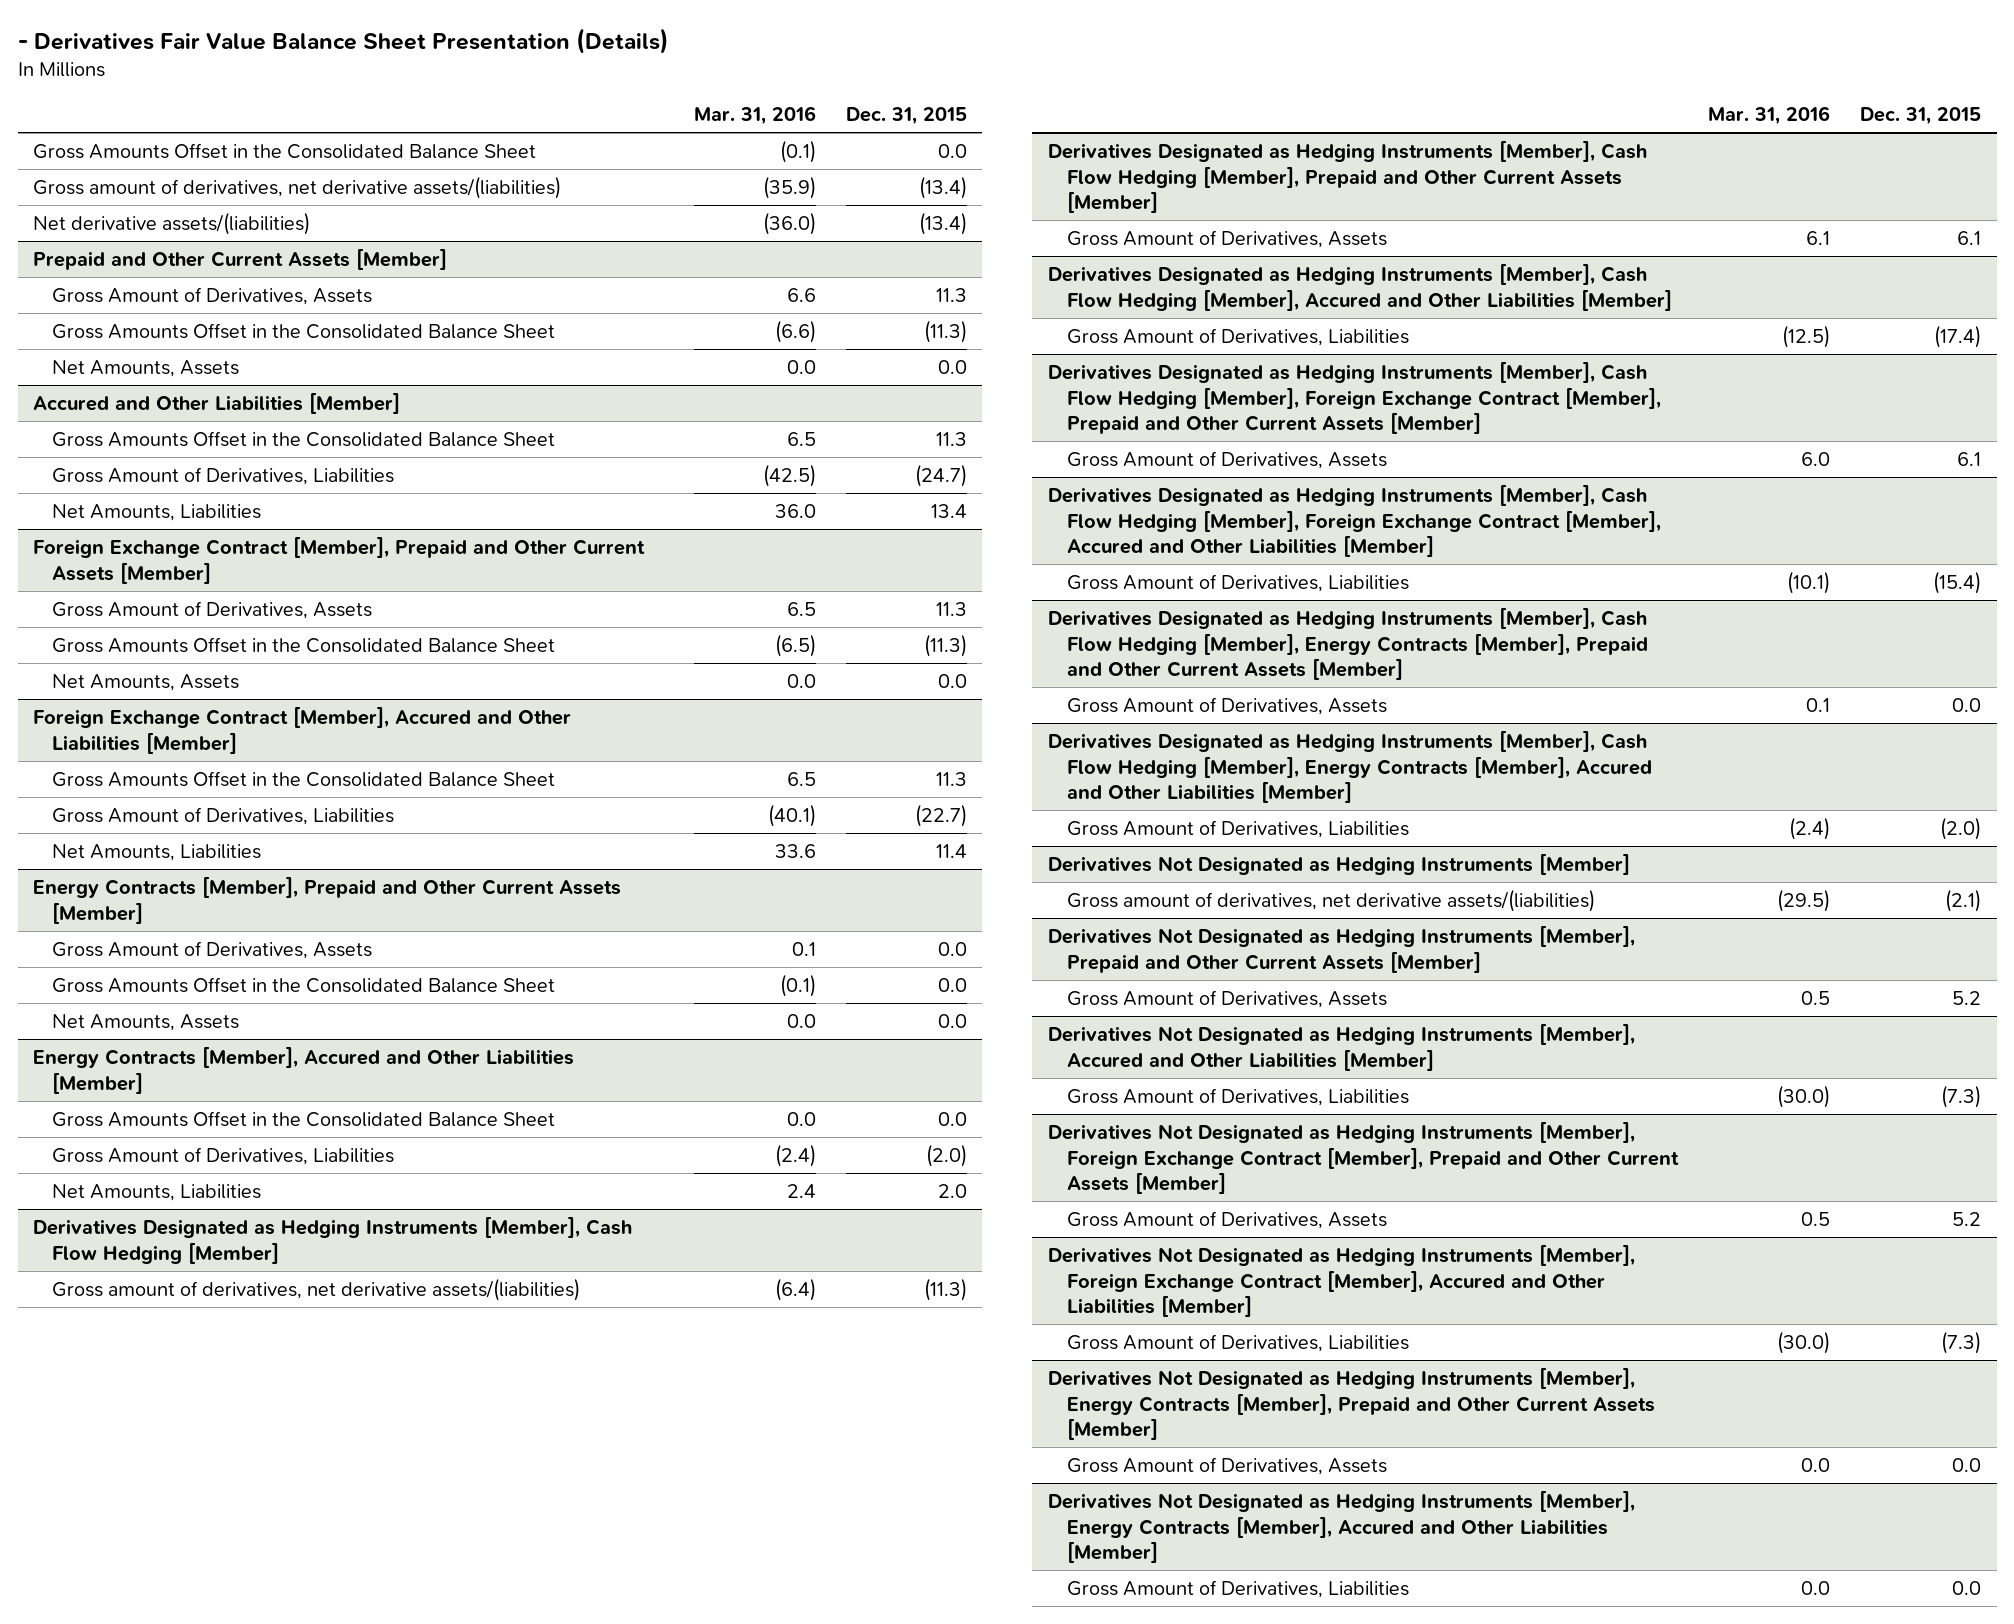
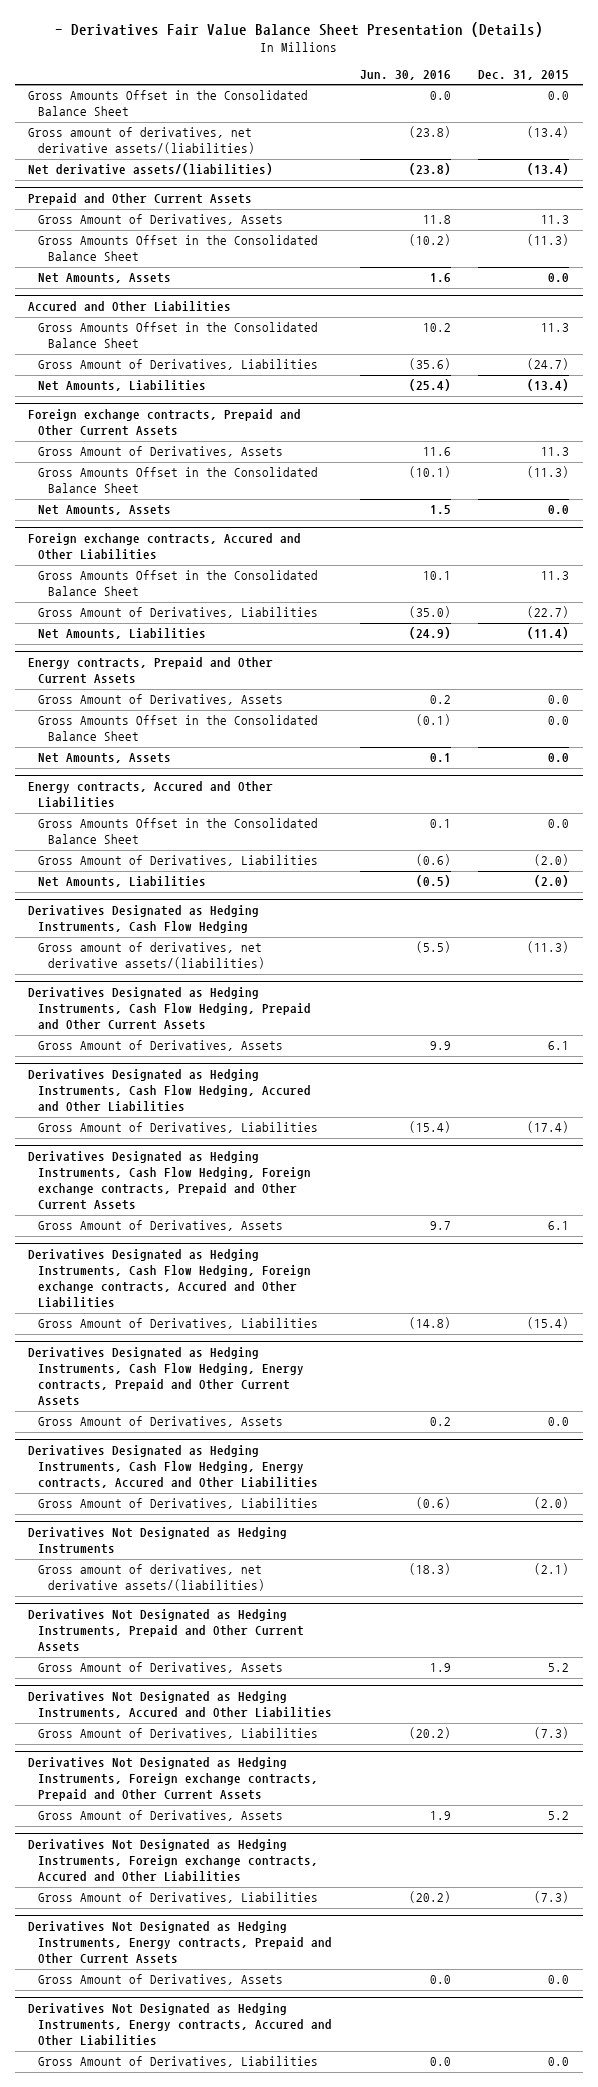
- | Mar. 31, 2016 | Dec. 31, 2015
+ | Jun. 30, 2016 | Dec. 31, 2015
- Prepaid and Other Current Assets [Member]
+ Prepaid and Other Current Assets
- Accured and Other Liabilities [Member]
+ Accured and Other Liabilities
- Net Amounts, Liabilities | 36.0 | 13.4
- Foreign Exchange Contract [Member], Prepaid and Other Current Assets [Member]
+ Net Amounts, Liabilities | (25.4) | (13.4)
+ Foreign exchange contracts, Prepaid and Other Current Assets
- Foreign Exchange Contract [Member], Accured and Other Liabilities [Member]
+ Foreign exchange contracts, Accured and Other Liabilities
- Net Amounts, Liabilities | 33.6 | 11.4
- Energy Contracts [Member], Prepaid and Other Current Assets [Member]
+ Net Amounts, Liabilities | (24.9) | (11.4)
+ Energy contracts, Prepaid and Other Current Assets
- Energy Contracts [Member], Accured and Other Liabilities [Member]
+ Energy contracts, Accured and Other Liabilities
- Net Amounts, Liabilities | 2.4 | 2.0
- Derivatives Designated as Hedging Instruments [Member], Cash Flow Hedging [Member]
+ Net Amounts, Liabilities | (0.5) | (2.0)
+ Derivatives Designated as Hedging Instruments, Cash Flow Hedging
- Derivatives Designated as Hedging Instruments [Member], Cash Flow Hedging [Member], Prepaid and Other Current Assets [Member]
+ Derivatives Designated as Hedging Instruments, Cash Flow Hedging, Prepaid and Other Current Assets
- Derivatives Designated as Hedging Instruments [Member], Cash Flow Hedging [Member], Accured and Other Liabilities [Member]
+ Derivatives Designated as Hedging Instruments, Cash Flow Hedging, Accured and Other Liabilities
- Derivatives Designated as Hedging Instruments [Member], Cash Flow Hedging [Member], Foreign Exchange Contract [Member], Prepaid and Other Current Assets [Member]
+ Derivatives Designated as Hedging Instruments, Cash Flow Hedging, Foreign exchange contracts, Prepaid and Other Current Assets
- Derivatives Designated as Hedging Instruments [Member], Cash Flow Hedging [Member], Foreign Exchange Contract [Member], Accured and Other Liabilities [Member]
+ Derivatives Designated as Hedging Instruments, Cash Flow Hedging, Foreign exchange contracts, Accured and Other Liabilities
- Derivatives Designated as Hedging Instruments [Member], Cash Flow Hedging [Member], Energy Contracts [Member], Prepaid and Other Current Assets [Member]
+ Derivatives Designated as Hedging Instruments, Cash Flow Hedging, Energy contracts, Prepaid and Other Current Assets
- Derivatives Designated as Hedging Instruments [Member], Cash Flow Hedging [Member], Energy Contracts [Member], Accured and Other Liabilities [Member]
+ Derivatives Designated as Hedging Instruments, Cash Flow Hedging, Energy contracts, Accured and Other Liabilities
- Derivatives Not Designated as Hedging Instruments [Member]
+ Derivatives Not Designated as Hedging Instruments
- Derivatives Not Designated as Hedging Instruments [Member], Prepaid and Other Current Assets [Member]
+ Derivatives Not Designated as Hedging Instruments, Prepaid and Other Current Assets
- Derivatives Not Designated as Hedging Instruments [Member], Accured and Other Liabilities [Member]
+ Derivatives Not Designated as Hedging Instruments, Accured and Other Liabilities
- Derivatives Not Designated as Hedging Instruments [Member], Foreign Exchange Contract [Member], Prepaid and Other Current Assets [Member]
+ Derivatives Not Designated as Hedging Instruments, Foreign exchange contracts, Prepaid and Other Current Assets
- Derivatives Not Designated as Hedging Instruments [Member], Foreign Exchange Contract [Member], Accured and Other Liabilities [Member]
+ Derivatives Not Designated as Hedging Instruments, Foreign exchange contracts, Accured and Other Liabilities
- Derivatives Not Designated as Hedging Instruments [Member], Energy Contracts [Member], Prepaid and Other Current Assets [Member]
+ Derivatives Not Designated as Hedging Instruments, Energy contracts, Prepaid and Other Current Assets
- Derivatives Not Designated as Hedging Instruments [Member], Energy Contracts [Member], Accured and Other Liabilities [Member]
+ Derivatives Not Designated as Hedging Instruments, Energy contracts, Accured and Other Liabilities

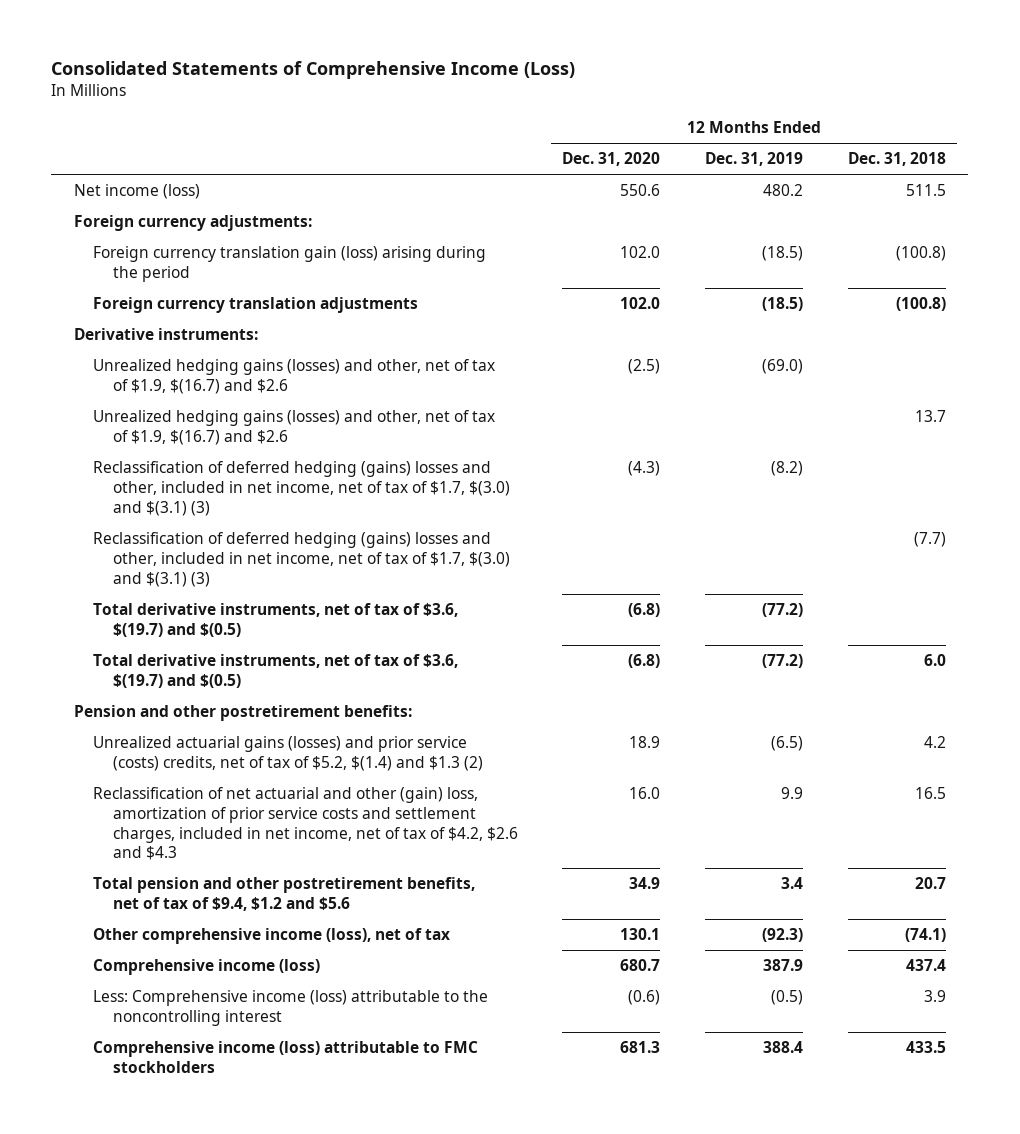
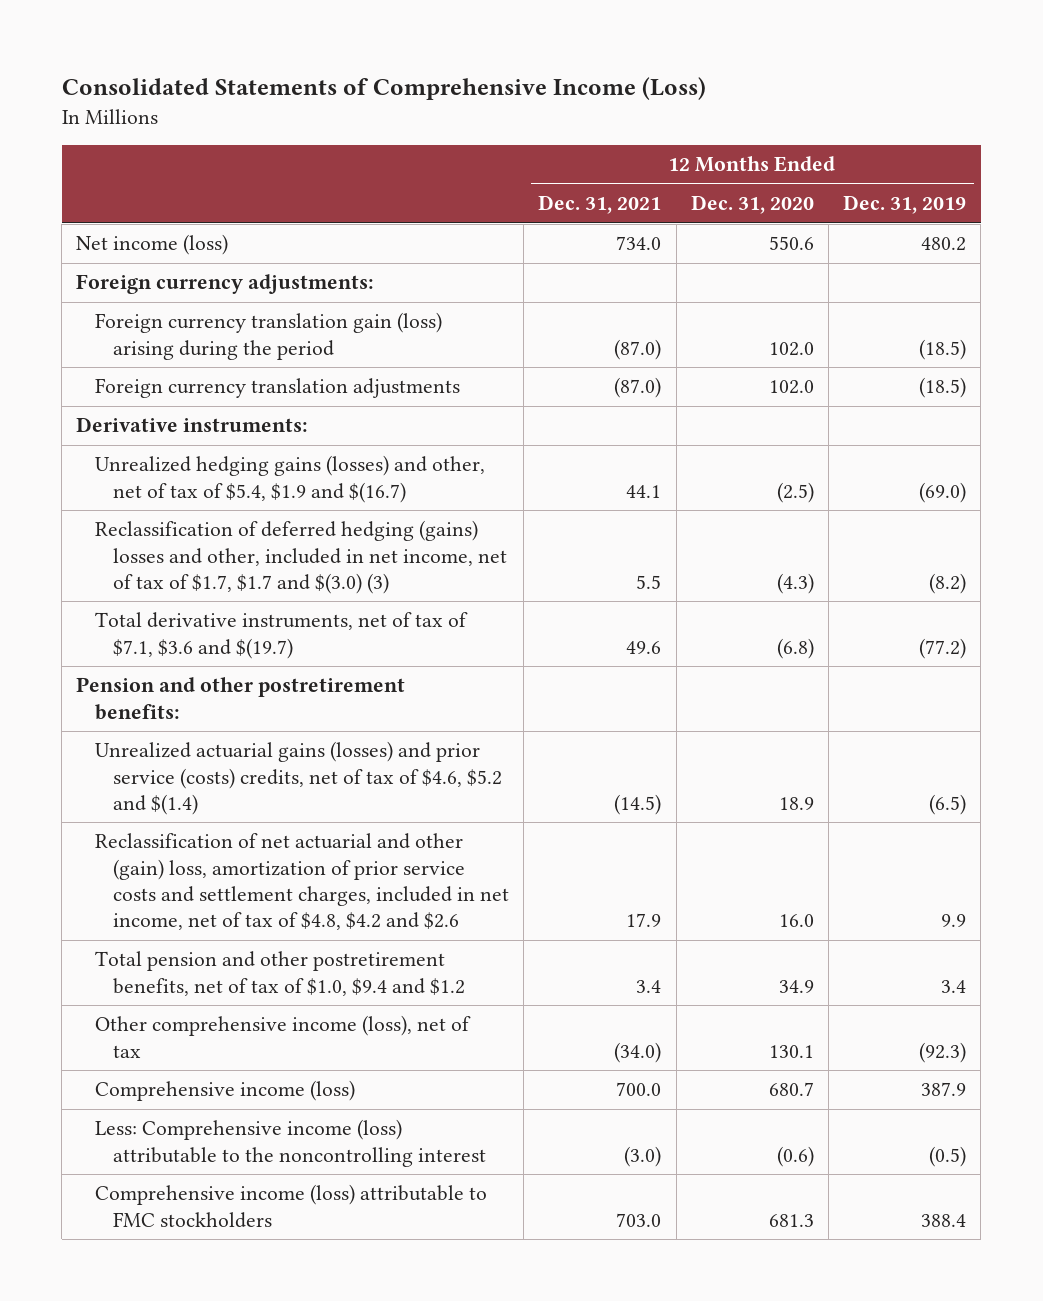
- | 12 Months Ended Dec. 31, 2020 | 12 Months Ended Dec. 31, 2019 | 12 Months Ended Dec. 31, 2018
+ | 12 Months Ended Dec. 31, 2021 | 12 Months Ended Dec. 31, 2020 | 12 Months Ended Dec. 31, 2019
- Unrealized hedging gains (losses) and other, net of tax of $1.9, $(16.7) and $2.6 | (2.5) | (69.0) |
- Unrealized hedging gains (losses) and other, net of tax of $1.9, $(16.7) and $2.6 | | | 13.7
- Reclassification of deferred hedging (gains) losses and other, included in net income, net of tax of $1.7, $(3.0) and $(3.1) (3) | (4.3) | (8.2) |
- Reclassification of deferred hedging (gains) losses and other, included in net income, net of tax of $1.7, $(3.0) and $(3.1) (3) | | | (7.7)
- Total derivative instruments, net of tax of $3.6, $(19.7) and $(0.5) | (6.8) | (77.2) |
- Total derivative instruments, net of tax of $3.6, $(19.7) and $(0.5) | (6.8) | (77.2) | 6.0
+ Unrealized hedging gains (losses) and other, net of tax of $5.4, $1.9 and $(16.7) | 44.1 | (2.5) | (69.0)
+ Reclassification of deferred hedging (gains) losses and other, included in net income, net of tax of $1.7, $1.7 and $(3.0) (3) | 5.5 | (4.3) | (8.2)
+ Total derivative instruments, net of tax of $7.1, $3.6 and $(19.7) | 49.6 | (6.8) | (77.2)
- Unrealized actuarial gains (losses) and prior service (costs) credits, net of tax of $5.2, $(1.4) and $1.3 (2) | 18.9 | (6.5) | 4.2
- Reclassification of net actuarial and other (gain) loss, amortization of prior service costs and settlement charges, included in net income, net of tax of $4.2, $2.6 and $4.3 | 16.0 | 9.9 | 16.5
- Total pension and other postretirement benefits, net of tax of $9.4, $1.2 and $5.6 | 34.9 | 3.4 | 20.7
+ Unrealized actuarial gains (losses) and prior service (costs) credits, net of tax of $4.6, $5.2 and $(1.4) | (14.5) | 18.9 | (6.5)
+ Reclassification of net actuarial and other (gain) loss, amortization of prior service costs and settlement charges, included in net income, net of tax of $4.8, $4.2 and $2.6 | 17.9 | 16.0 | 9.9
+ Total pension and other postretirement benefits, net of tax of $1.0, $9.4 and $1.2 | 3.4 | 34.9 | 3.4

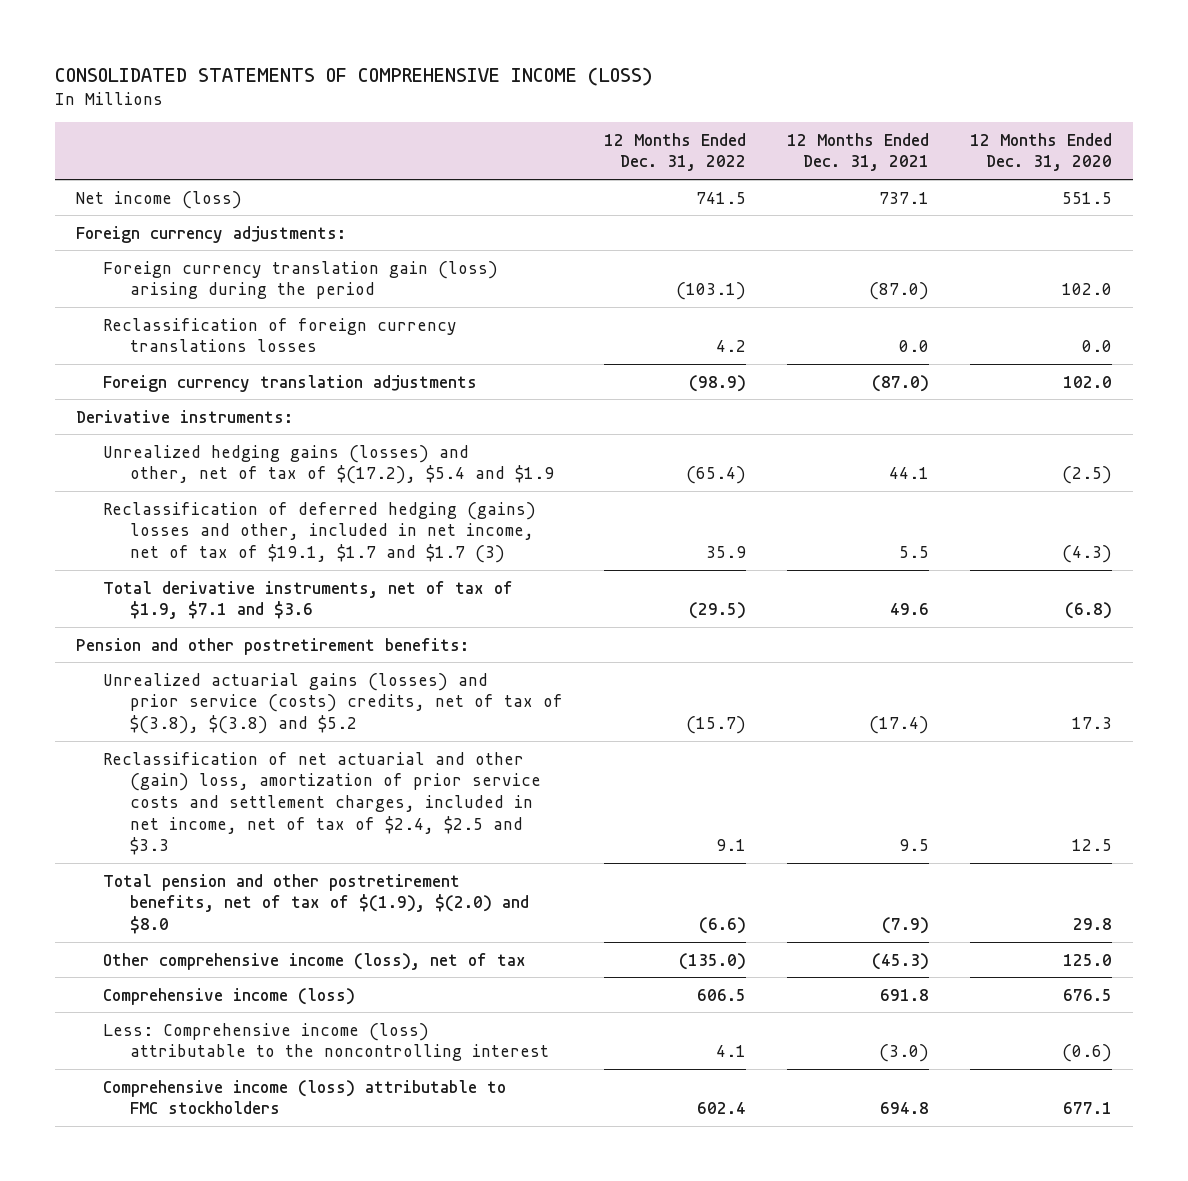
- Consolidated Statements of Comprehensive Income (Loss)
+ CONSOLIDATED STATEMENTS OF COMPREHENSIVE INCOME (LOSS)
- | 12 Months Ended Dec. 31, 2021 | 12 Months Ended Dec. 31, 2020 | 12 Months Ended Dec. 31, 2019
+ | 12 Months Ended Dec. 31, 2022 | 12 Months Ended Dec. 31, 2021 | 12 Months Ended Dec. 31, 2020
- Net income (loss) | 734.0 | 550.6 | 480.2
+ Net income (loss) | 741.5 | 737.1 | 551.5
+ Reclassification of foreign currency translations losses | 4.2 | 0.0 | 0.0
- Unrealized hedging gains (losses) and other, net of tax of $5.4, $1.9 and $(16.7) | 44.1 | (2.5) | (69.0)
- Reclassification of deferred hedging (gains) losses and other, included in net income, net of tax of $1.7, $1.7 and $(3.0) (3) | 5.5 | (4.3) | (8.2)
- Total derivative instruments, net of tax of $7.1, $3.6 and $(19.7) | 49.6 | (6.8) | (77.2)
+ Unrealized hedging gains (losses) and other, net of tax of $(17.2), $5.4 and $1.9 | (65.4) | 44.1 | (2.5)
+ Reclassification of deferred hedging (gains) losses and other, included in net income, net of tax of $19.1, $1.7 and $1.7 (3) | 35.9 | 5.5 | (4.3)
+ Total derivative instruments, net of tax of $1.9, $7.1 and $3.6 | (29.5) | 49.6 | (6.8)
- Unrealized actuarial gains (losses) and prior service (costs) credits, net of tax of $4.6, $5.2 and $(1.4) | (14.5) | 18.9 | (6.5)
- Reclassification of net actuarial and other (gain) loss, amortization of prior service costs and settlement charges, included in net income, net of tax of $4.8, $4.2 and $2.6 | 17.9 | 16.0 | 9.9
- Total pension and other postretirement benefits, net of tax of $1.0, $9.4 and $1.2 | 3.4 | 34.9 | 3.4
- Other comprehensive income (loss), net of tax | (34.0) | 130.1 | (92.3)
- Comprehensive income (loss) | 700.0 | 680.7 | 387.9
+ Unrealized actuarial gains (losses) and prior service (costs) credits, net of tax of $(3.8), $(3.8) and $5.2 | (15.7) | (17.4) | 17.3
+ Reclassification of net actuarial and other (gain) loss, amortization of prior service costs and settlement charges, included in net income, net of tax of $2.4, $2.5 and $3.3 | 9.1 | 9.5 | 12.5
+ Total pension and other postretirement benefits, net of tax of $(1.9), $(2.0) and $8.0 | (6.6) | (7.9) | 29.8
+ Other comprehensive income (loss), net of tax | (135.0) | (45.3) | 125.0
+ Comprehensive income (loss) | 606.5 | 691.8 | 676.5
- Comprehensive income (loss) attributable to FMC stockholders | 703.0 | 681.3 | 388.4
+ Comprehensive income (loss) attributable to FMC stockholders | 602.4 | 694.8 | 677.1

